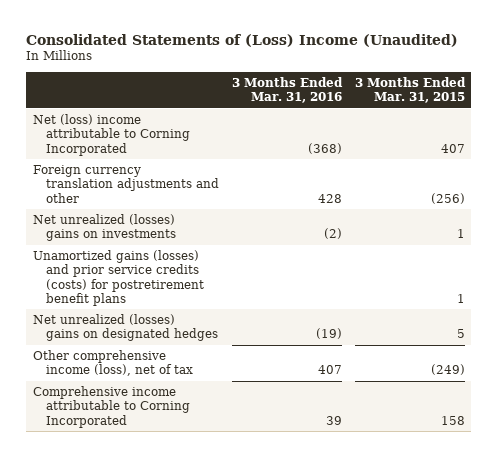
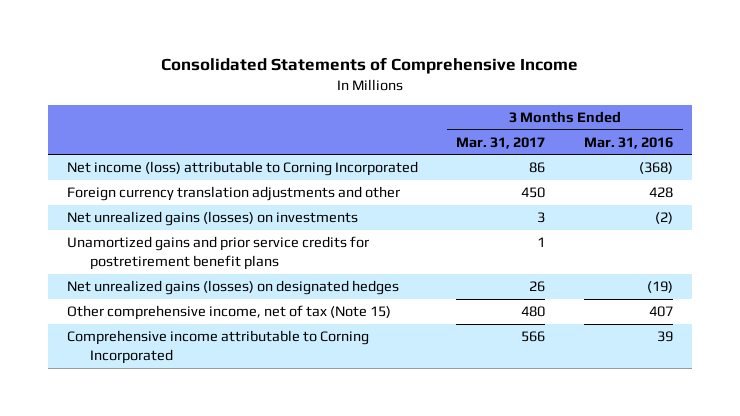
- Consolidated Statements of (Loss) Income (Unaudited)
+ Consolidated Statements of Comprehensive Income
- | 3 Months Ended Mar. 31, 2016 | 3 Months Ended Mar. 31, 2015
+ | 3 Months Ended Mar. 31, 2017 | 3 Months Ended Mar. 31, 2016
- Net (loss) income attributable to Corning Incorporated | (368) | 407
+ Net income (loss) attributable to Corning Incorporated | 86 | (368)
- Net unrealized (losses) gains on investments | (2) | 1
- Unamortized gains (losses) and prior service credits (costs) for postretirement benefit plans | | 1
- Net unrealized (losses) gains on designated hedges | (19) | 5
- Other comprehensive income (loss), net of tax | 407 | (249)
+ Net unrealized gains (losses) on investments | 3 | (2)
+ Unamortized gains and prior service credits for postretirement benefit plans | 1 |
+ Net unrealized gains (losses) on designated hedges | 26 | (19)
+ Other comprehensive income, net of tax (Note 15) | 480 | 407

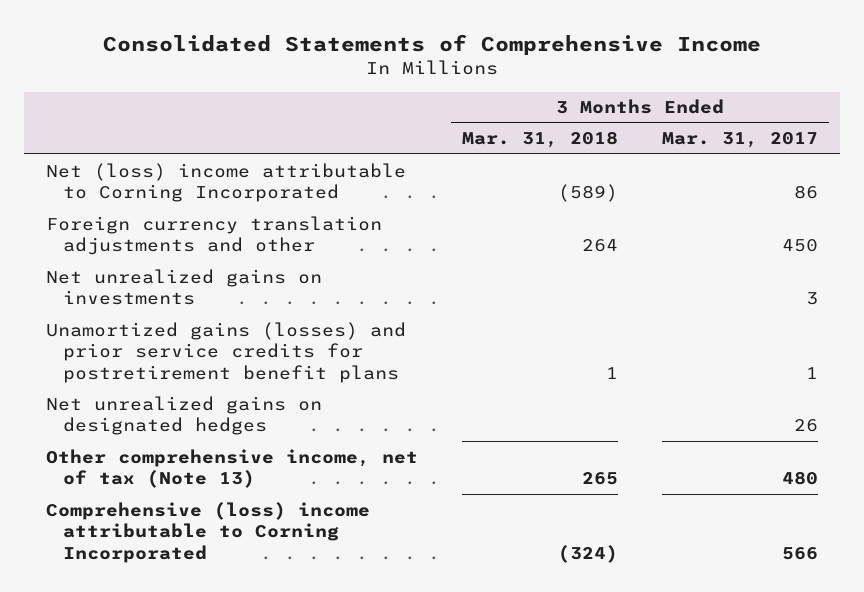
- | 3 Months Ended Mar. 31, 2017 | 3 Months Ended Mar. 31, 2016
+ | 3 Months Ended Mar. 31, 2018 | 3 Months Ended Mar. 31, 2017
- Net income (loss) attributable to Corning Incorporated | 86 | (368)
+ Net (loss) income attributable to Corning Incorporated | (589) | 86
- Net unrealized gains (losses) on investments | 3 | (2)
- Unamortized gains and prior service credits for postretirement benefit plans | 1 |
- Net unrealized gains (losses) on designated hedges | 26 | (19)
- Other comprehensive income, net of tax (Note 15) | 480 | 407
- Comprehensive income attributable to Corning Incorporated | 566 | 39
+ Net unrealized gains on investments | | 3
+ Unamortized gains (losses) and prior service credits for postretirement benefit plans | 1 | 1
+ Net unrealized gains on designated hedges | | 26
+ Other comprehensive income, net of tax (Note 13) | 265 | 480
+ Comprehensive (loss) income attributable to Corning Incorporated | (324) | 566

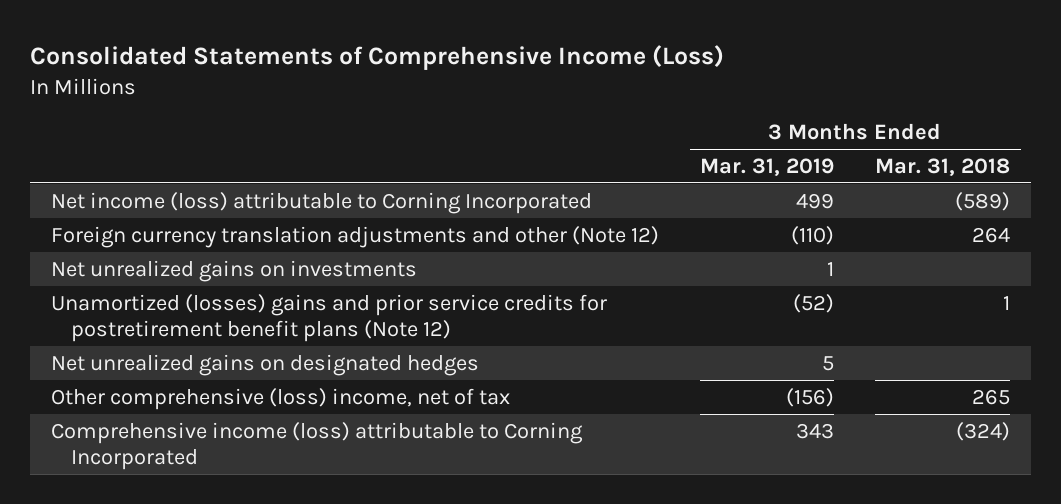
- Consolidated Statements of Comprehensive Income
+ Consolidated Statements of Comprehensive Income (Loss)
- | 3 Months Ended Mar. 31, 2018 | 3 Months Ended Mar. 31, 2017
+ | 3 Months Ended Mar. 31, 2019 | 3 Months Ended Mar. 31, 2018
- Net (loss) income attributable to Corning Incorporated | (589) | 86
- Foreign currency translation adjustments and other | 264 | 450
+ Net income (loss) attributable to Corning Incorporated | 499 | (589)
+ Foreign currency translation adjustments and other (Note 12) | (110) | 264
- Unamortized gains (losses) and prior service credits for postretirement benefit plans | 1 | 1
+ Unamortized (losses) gains and prior service credits for postretirement benefit plans (Note 12) | (52) | 1
- Other comprehensive income, net of tax (Note 13) | 265 | 480
- Comprehensive (loss) income attributable to Corning Incorporated | (324) | 566
+ Other comprehensive (loss) income, net of tax | (156) | 265
+ Comprehensive income (loss) attributable to Corning Incorporated | 343 | (324)

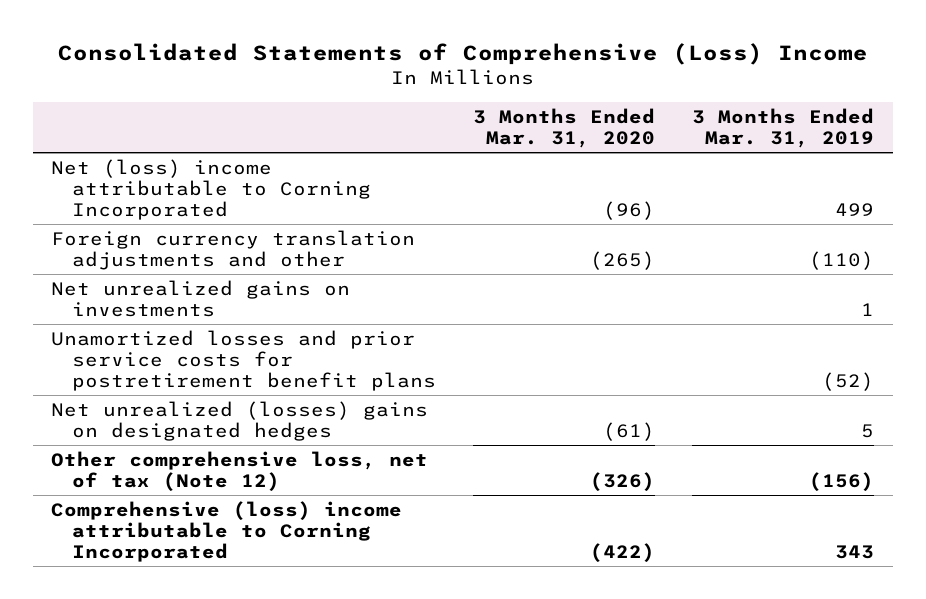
- Consolidated Statements of Comprehensive Income (Loss)
+ Consolidated Statements of Comprehensive (Loss) Income
- | 3 Months Ended Mar. 31, 2019 | 3 Months Ended Mar. 31, 2018
+ | 3 Months Ended Mar. 31, 2020 | 3 Months Ended Mar. 31, 2019
- Net income (loss) attributable to Corning Incorporated | 499 | (589)
- Foreign currency translation adjustments and other (Note 12) | (110) | 264
+ Net (loss) income attributable to Corning Incorporated | (96) | 499
+ Foreign currency translation adjustments and other | (265) | (110)
- Unamortized (losses) gains and prior service credits for postretirement benefit plans (Note 12) | (52) | 1
- Net unrealized gains on designated hedges | 5 |
- Other comprehensive (loss) income, net of tax | (156) | 265
- Comprehensive income (loss) attributable to Corning Incorporated | 343 | (324)
+ Unamortized losses and prior service costs for postretirement benefit plans | | (52)
+ Net unrealized (losses) gains on designated hedges | (61) | 5
+ Other comprehensive loss, net of tax (Note 12) | (326) | (156)
+ Comprehensive (loss) income attributable to Corning Incorporated | (422) | 343

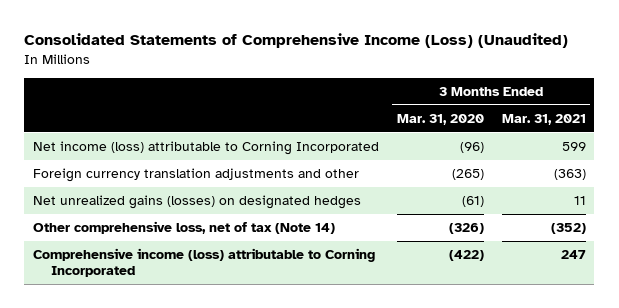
- Consolidated Statements of Comprehensive (Loss) Income
+ Consolidated Statements of Comprehensive Income (Loss) (Unaudited)
- | 3 Months Ended Mar. 31, 2020 | 3 Months Ended Mar. 31, 2019
+ | 3 Months Ended Mar. 31, 2020 | 3 Months Ended Mar. 31, 2021
- Net (loss) income attributable to Corning Incorporated | (96) | 499
+ Net income (loss) attributable to Corning Incorporated | (96) | 599
- Net unrealized gains on investments | | 1
- Unamortized losses and prior service costs for postretirement benefit plans | | (52)
- Net unrealized (losses) gains on designated hedges | (61) | 5
- Other comprehensive loss, net of tax (Note 12) | (326) | (156)
- Comprehensive (loss) income attributable to Corning Incorporated | (422) | 343
+ Net unrealized gains (losses) on designated hedges | (61) | 11
+ Other comprehensive loss, net of tax (Note 14) | (326) | (352)
+ Comprehensive income (loss) attributable to Corning Incorporated | (422) | 247

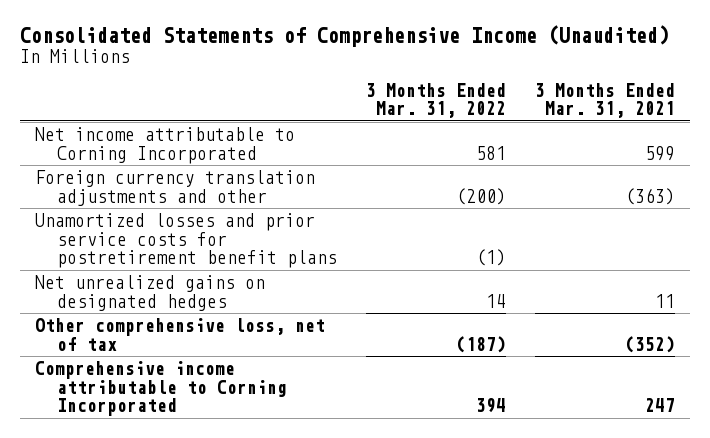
- Consolidated Statements of Comprehensive Income (Loss) (Unaudited)
+ Consolidated Statements of Comprehensive Income (Unaudited)
- | 3 Months Ended Mar. 31, 2020 | 3 Months Ended Mar. 31, 2021
+ | 3 Months Ended Mar. 31, 2022 | 3 Months Ended Mar. 31, 2021
- Net income (loss) attributable to Corning Incorporated | (96) | 599
+ Net income attributable to Corning Incorporated | 581 | 599
- Net unrealized gains (losses) on designated hedges | (61) | 11
- Other comprehensive loss, net of tax (Note 14) | (326) | (352)
- Comprehensive income (loss) attributable to Corning Incorporated | (422) | 247
+ Unamortized losses and prior service costs for postretirement benefit plans | (1) |
+ Net unrealized gains on designated hedges | 14 | 11
+ Other comprehensive loss, net of tax | (187) | (352)
+ Comprehensive income attributable to Corning Incorporated | 394 | 247

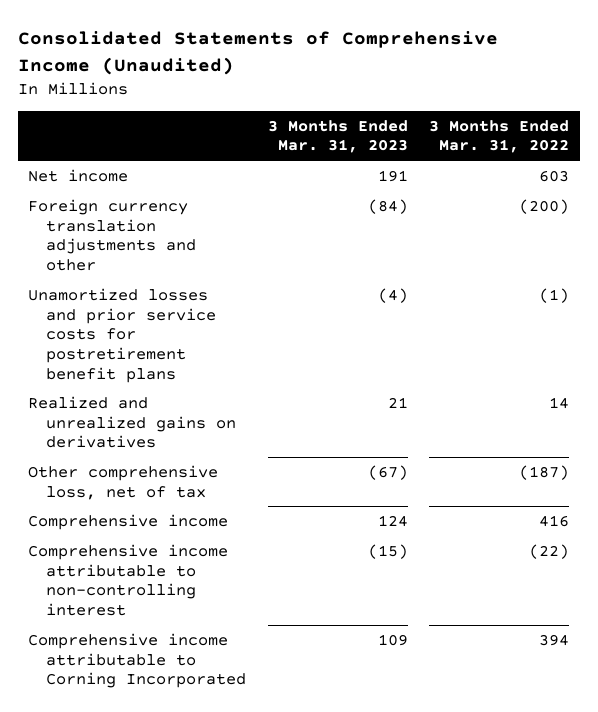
- | 3 Months Ended Mar. 31, 2022 | 3 Months Ended Mar. 31, 2021
+ | 3 Months Ended Mar. 31, 2023 | 3 Months Ended Mar. 31, 2022
- Net income attributable to Corning Incorporated | 581 | 599
+ Net income | 191 | 603
- Net unrealized gains on designated hedges | 14 | 11
+ Realized and unrealized gains on derivatives | 21 | 14
+ Comprehensive income | 124 | 416
+ Comprehensive income attributable to non-controlling interest | (15) | (22)

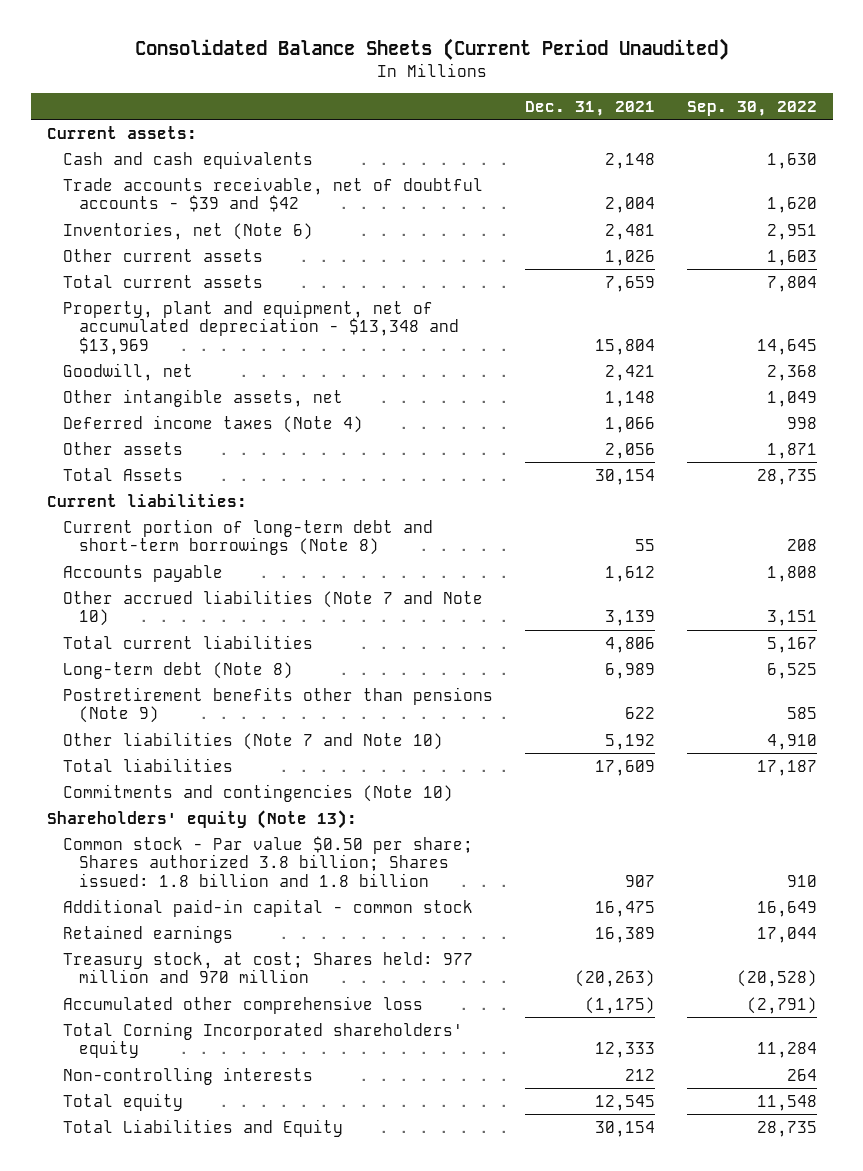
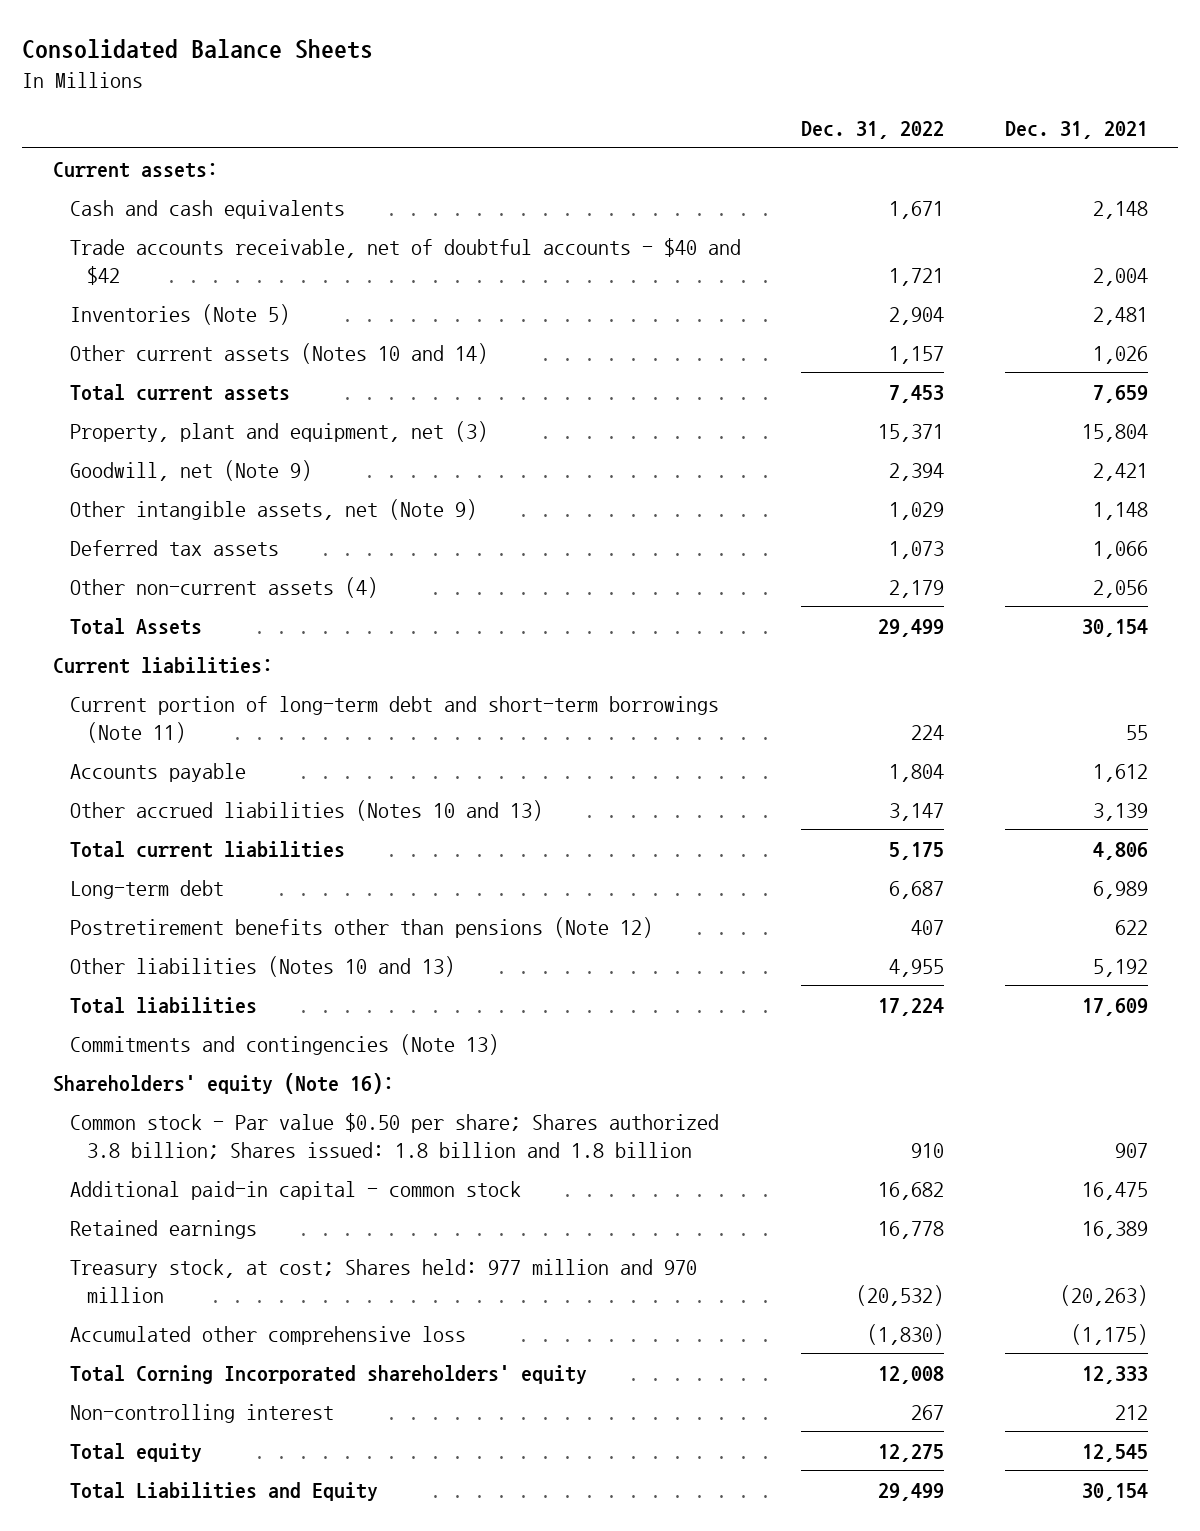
- Consolidated Balance Sheets (Current Period Unaudited)
+ Consolidated Balance Sheets
- | Dec. 31, 2021 | Sep. 30, 2022
+ | Dec. 31, 2022 | Dec. 31, 2021
- Trade accounts receivable, net of doubtful accounts - $39 and $42 | 2,004 | 1,620
- Inventories, net (Note 6) | 2,481 | 2,951
- Other current assets | 1,026 | 1,603
+ Trade accounts receivable, net of doubtful accounts - $40 and $42 | 1,721 | 2,004
+ Inventories (Note 5) | 2,904 | 2,481
+ Other current assets (Notes 10 and 14) | 1,157 | 1,026
- Property, plant and equipment, net of accumulated depreciation - $13,348 and $13,969 | 15,804 | 14,645
- Goodwill, net | 2,421 | 2,368
- Other intangible assets, net | 1,148 | 1,049
- Deferred income taxes (Note 4) | 1,066 | 998
- Other assets | 2,056 | 1,871
+ Property, plant and equipment, net (3) | 15,371 | 15,804
+ Goodwill, net (Note 9) | 2,394 | 2,421
+ Other intangible assets, net (Note 9) | 1,029 | 1,148
+ Deferred tax assets | 1,073 | 1,066
+ Other non-current assets (4) | 2,179 | 2,056
- Current portion of long-term debt and short-term borrowings (Note 8) | 55 | 208
+ Current portion of long-term debt and short-term borrowings (Note 11) | 224 | 55
- Other accrued liabilities (Note 7 and Note 10) | 3,139 | 3,151
+ Other accrued liabilities (Notes 10 and 13) | 3,147 | 3,139
- Long-term debt (Note 8) | 6,989 | 6,525
- Postretirement benefits other than pensions (Note 9) | 622 | 585
- Other liabilities (Note 7 and Note 10) | 5,192 | 4,910
+ Long-term debt | 6,687 | 6,989
+ Postretirement benefits other than pensions (Note 12) | 407 | 622
+ Other liabilities (Notes 10 and 13) | 4,955 | 5,192
- Commitments and contingencies (Note 10)
- Shareholders' equity (Note 13):
+ Commitments and contingencies (Note 13)
+ Shareholders' equity (Note 16):
- Non-controlling interests | 212 | 264
+ Non-controlling interest | 267 | 212

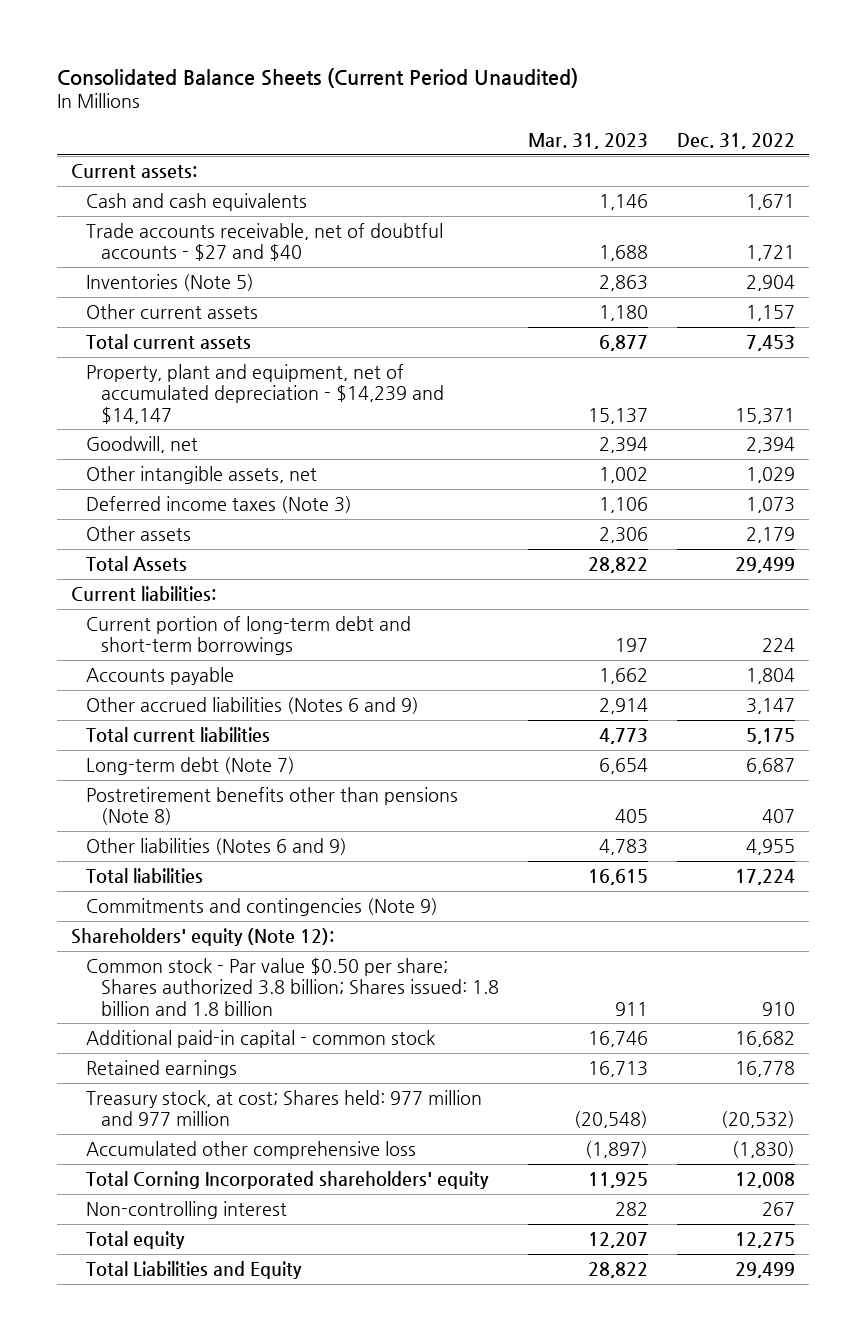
- Consolidated Balance Sheets
+ Consolidated Balance Sheets (Current Period Unaudited)
- | Dec. 31, 2022 | Dec. 31, 2021
+ | Mar. 31, 2023 | Dec. 31, 2022
- Trade accounts receivable, net of doubtful accounts - $40 and $42 | 1,721 | 2,004
+ Trade accounts receivable, net of doubtful accounts - $27 and $40 | 1,688 | 1,721
- Other current assets (Notes 10 and 14) | 1,157 | 1,026
+ Other current assets | 1,180 | 1,157
- Property, plant and equipment, net (3) | 15,371 | 15,804
- Goodwill, net (Note 9) | 2,394 | 2,421
- Other intangible assets, net (Note 9) | 1,029 | 1,148
- Deferred tax assets | 1,073 | 1,066
- Other non-current assets (4) | 2,179 | 2,056
+ Property, plant and equipment, net of accumulated depreciation - $14,239 and $14,147 | 15,137 | 15,371
+ Goodwill, net | 2,394 | 2,394
+ Other intangible assets, net | 1,002 | 1,029
+ Deferred income taxes (Note 3) | 1,106 | 1,073
+ Other assets | 2,306 | 2,179
- Current portion of long-term debt and short-term borrowings (Note 11) | 224 | 55
+ Current portion of long-term debt and short-term borrowings | 197 | 224
- Other accrued liabilities (Notes 10 and 13) | 3,147 | 3,139
+ Other accrued liabilities (Notes 6 and 9) | 2,914 | 3,147
- Long-term debt | 6,687 | 6,989
- Postretirement benefits other than pensions (Note 12) | 407 | 622
- Other liabilities (Notes 10 and 13) | 4,955 | 5,192
+ Long-term debt (Note 7) | 6,654 | 6,687
+ Postretirement benefits other than pensions (Note 8) | 405 | 407
+ Other liabilities (Notes 6 and 9) | 4,783 | 4,955
- Commitments and contingencies (Note 13)
- Shareholders' equity (Note 16):
+ Commitments and contingencies (Note 9)
+ Shareholders' equity (Note 12):
- Treasury stock, at cost; Shares held: 977 million and 970 million | (20,532) | (20,263)
+ Treasury stock, at cost; Shares held: 977 million and 977 million | (20,548) | (20,532)

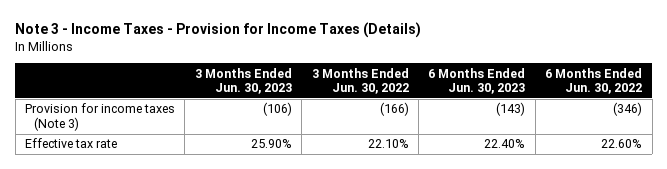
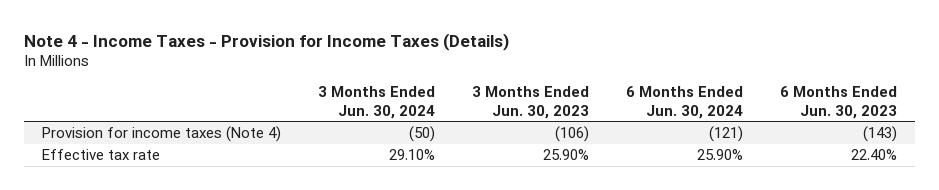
- Note 3 - Income Taxes - Provision for Income Taxes (Details)
+ Note 4 - Income Taxes - Provision for Income Taxes (Details)
- | 3 Months Ended Jun. 30, 2023 | 3 Months Ended Jun. 30, 2022 | 6 Months Ended Jun. 30, 2023 | 6 Months Ended Jun. 30, 2022
+ | 3 Months Ended Jun. 30, 2024 | 3 Months Ended Jun. 30, 2023 | 6 Months Ended Jun. 30, 2024 | 6 Months Ended Jun. 30, 2023
- Provision for income taxes (Note 3) | (106) | (166) | (143) | (346)
+ Provision for income taxes (Note 4) | (50) | (106) | (121) | (143)

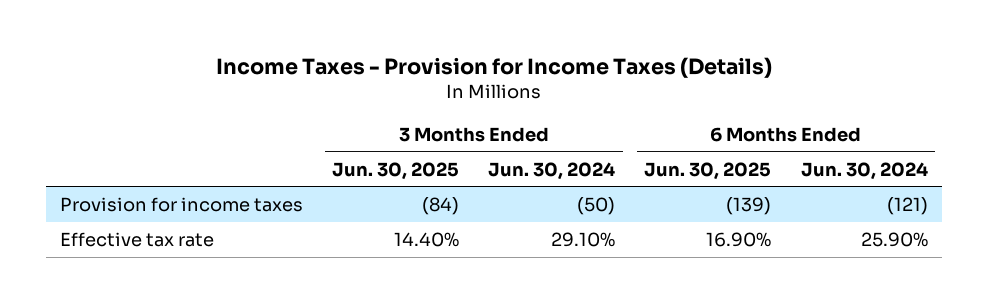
- Note 4 - Income Taxes - Provision for Income Taxes (Details)
+ Income Taxes - Provision for Income Taxes (Details)
- | 3 Months Ended Jun. 30, 2024 | 3 Months Ended Jun. 30, 2023 | 6 Months Ended Jun. 30, 2024 | 6 Months Ended Jun. 30, 2023
+ | 3 Months Ended Jun. 30, 2025 | 3 Months Ended Jun. 30, 2024 | 6 Months Ended Jun. 30, 2025 | 6 Months Ended Jun. 30, 2024
- Provision for income taxes (Note 4) | (50) | (106) | (121) | (143)
+ Provision for income taxes | (84) | (50) | (139) | (121)

